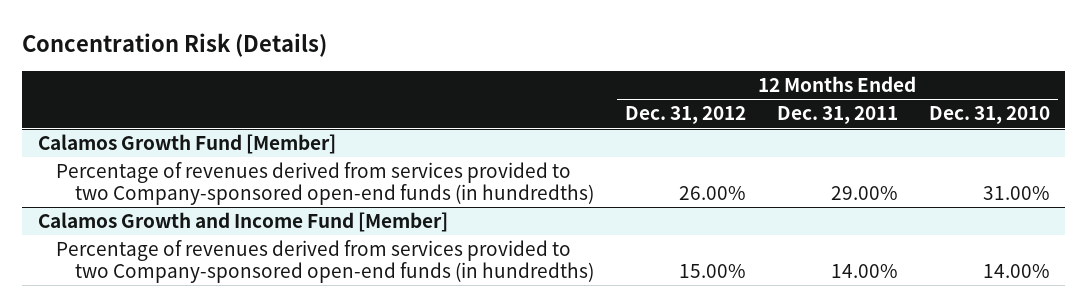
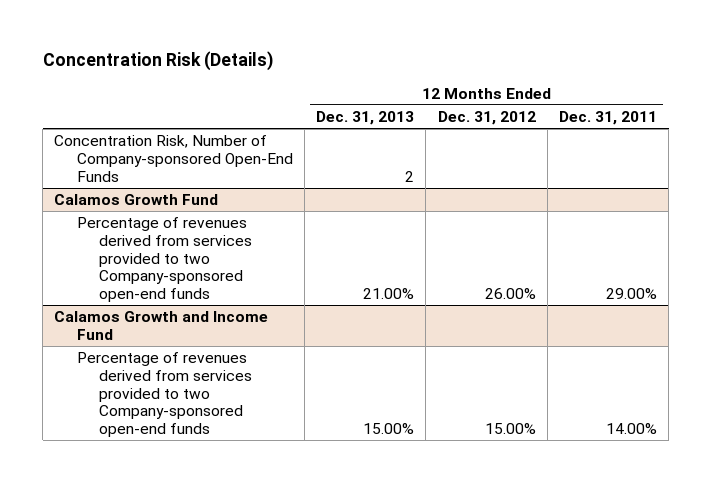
- | 12 Months Ended Dec. 31, 2012 | 12 Months Ended Dec. 31, 2011 | 12 Months Ended Dec. 31, 2010
+ | 12 Months Ended Dec. 31, 2013 | 12 Months Ended Dec. 31, 2012 | 12 Months Ended Dec. 31, 2011
- Calamos Growth Fund [Member]
- Percentage of revenues derived from services provided to two Company-sponsored open-end funds (in hundredths) | 26.00% | 29.00% | 31.00%
- Calamos Growth and Income Fund [Member]
- Percentage of revenues derived from services provided to two Company-sponsored open-end funds (in hundredths) | 15.00% | 14.00% | 14.00%
+ Concentration Risk, Number of Company-sponsored Open-End Funds | 2 | |
+ Calamos Growth Fund
+ Percentage of revenues derived from services provided to two Company-sponsored open-end funds | 21.00% | 26.00% | 29.00%
+ Calamos Growth and Income Fund
+ Percentage of revenues derived from services provided to two Company-sponsored open-end funds | 15.00% | 15.00% | 14.00%

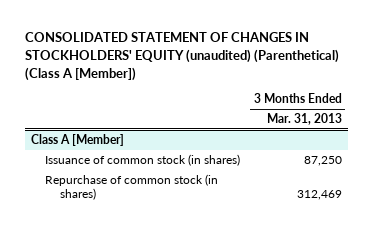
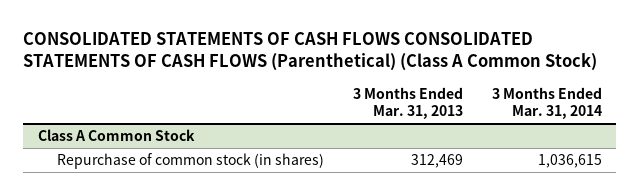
- CONSOLIDATED STATEMENT OF CHANGES IN STOCKHOLDERS' EQUITY (unaudited) (Parenthetical) (Class A [Member])
+ CONSOLIDATED STATEMENTS OF CASH FLOWS CONSOLIDATED STATEMENTS OF CASH FLOWS (Parenthetical) (Class A Common Stock)
- | 3 Months Ended Mar. 31, 2013
+ | 3 Months Ended Mar. 31, 2013 | 3 Months Ended Mar. 31, 2014
- Class A [Member]
- Issuance of common stock (in shares) | 87,250
+ Class A Common Stock

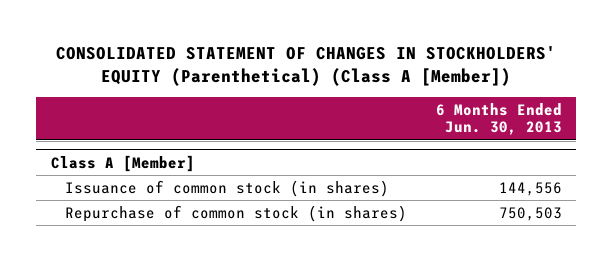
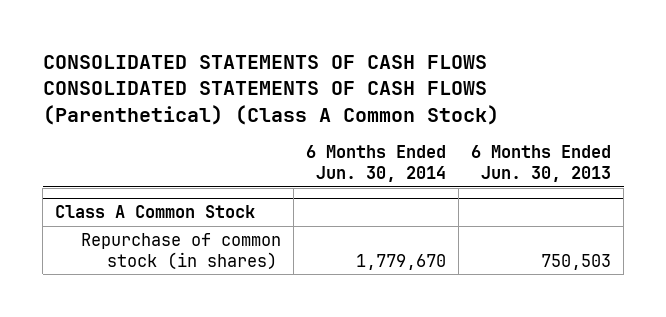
- CONSOLIDATED STATEMENT OF CHANGES IN STOCKHOLDERS' EQUITY (Parenthetical) (Class A [Member])
+ CONSOLIDATED STATEMENTS OF CASH FLOWS CONSOLIDATED STATEMENTS OF CASH FLOWS (Parenthetical) (Class A Common Stock)
- | 6 Months Ended Jun. 30, 2013
+ | 6 Months Ended Jun. 30, 2014 | 6 Months Ended Jun. 30, 2013
- Class A [Member]
- Issuance of common stock (in shares) | 144,556
+ Class A Common Stock

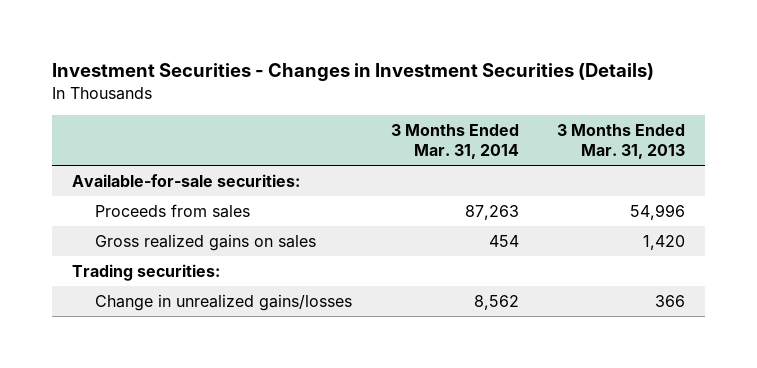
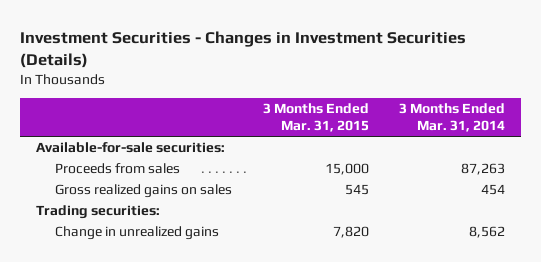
- | 3 Months Ended Mar. 31, 2014 | 3 Months Ended Mar. 31, 2013
+ | 3 Months Ended Mar. 31, 2015 | 3 Months Ended Mar. 31, 2014
- Change in unrealized gains/losses | 8,562 | 366
+ Change in unrealized gains | 7,820 | 8,562

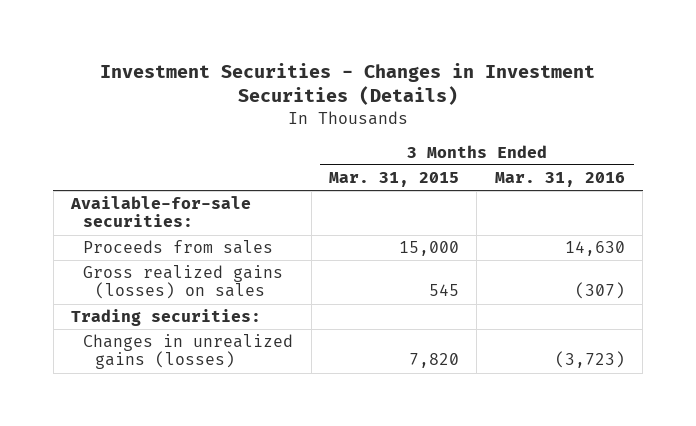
- | 3 Months Ended Mar. 31, 2015 | 3 Months Ended Mar. 31, 2014
+ | 3 Months Ended Mar. 31, 2015 | 3 Months Ended Mar. 31, 2016
- Gross realized gains on sales | 545 | 454
+ Gross realized gains (losses) on sales | 545 | (307)
- Change in unrealized gains | 7,820 | 8,562
+ Changes in unrealized gains (losses) | 7,820 | (3,723)

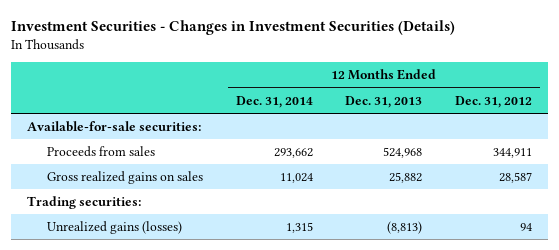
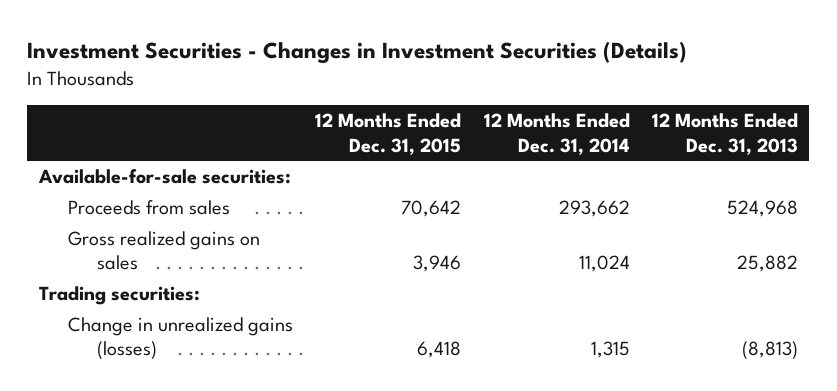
- | 12 Months Ended Dec. 31, 2014 | 12 Months Ended Dec. 31, 2013 | 12 Months Ended Dec. 31, 2012
+ | 12 Months Ended Dec. 31, 2015 | 12 Months Ended Dec. 31, 2014 | 12 Months Ended Dec. 31, 2013
- Unrealized gains (losses) | 1,315 | (8,813) | 94
+ Change in unrealized gains (losses) | 6,418 | 1,315 | (8,813)

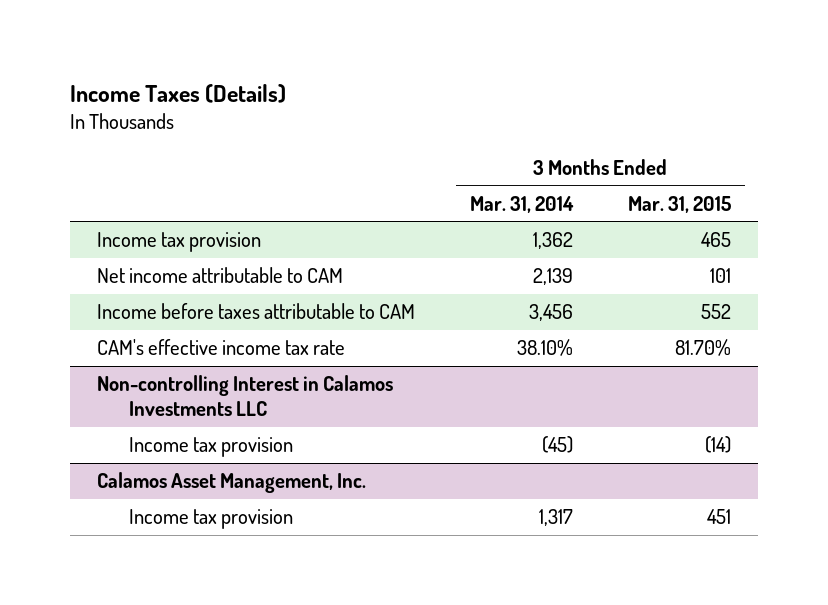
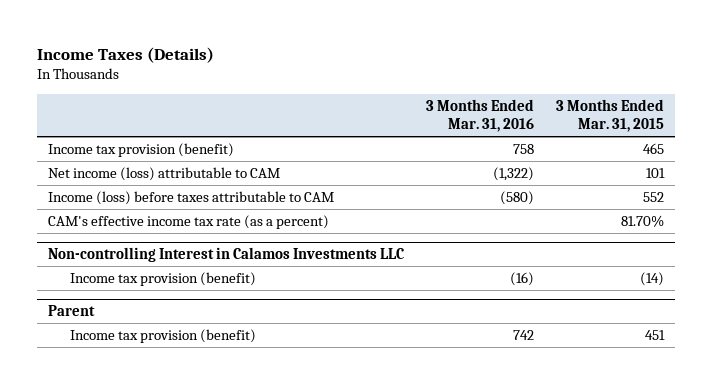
- | 3 Months Ended Mar. 31, 2014 | 3 Months Ended Mar. 31, 2015
+ | 3 Months Ended Mar. 31, 2016 | 3 Months Ended Mar. 31, 2015
- Income tax provision | 1,362 | 465
- Net income attributable to CAM | 2,139 | 101
- Income before taxes attributable to CAM | 3,456 | 552
- CAM's effective income tax rate | 38.10% | 81.70%
+ Income tax provision (benefit) | 758 | 465
+ Net income (loss) attributable to CAM | (1,322) | 101
+ Income (loss) before taxes attributable to CAM | (580) | 552
+ CAM's effective income tax rate (as a percent) | | 81.70%
@ Non-controlling Interest in Calamos Investments LLC
- Income tax provision | (45) | (14)
- Calamos Asset Management, Inc.
- Income tax provision | 1,317 | 451
@ Non-controlling Interest in Calamos Investments LLC
+ Income tax provision (benefit) | (16) | (14)
+ Parent
+ Income tax provision (benefit) | 742 | 451

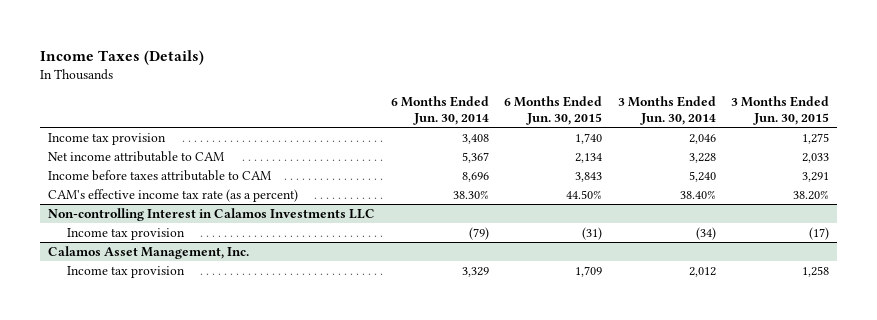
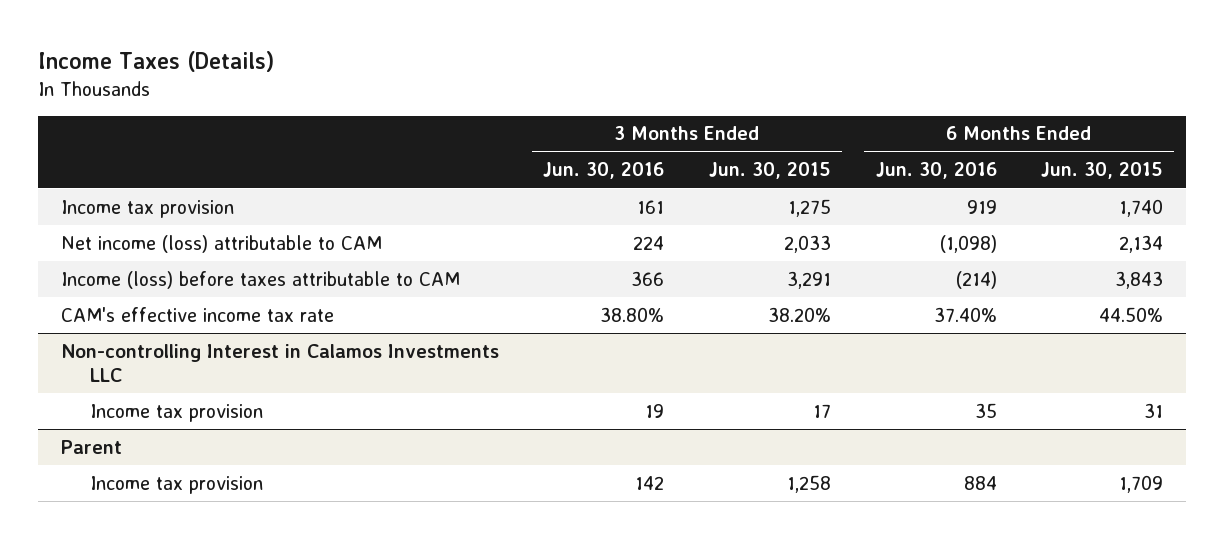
- | 6 Months Ended Jun. 30, 2014 | 6 Months Ended Jun. 30, 2015 | 3 Months Ended Jun. 30, 2014 | 3 Months Ended Jun. 30, 2015
+ | 3 Months Ended Jun. 30, 2016 | 3 Months Ended Jun. 30, 2015 | 6 Months Ended Jun. 30, 2016 | 6 Months Ended Jun. 30, 2015
- Net income attributable to CAM | 5,367 | 2,134 | 3,228 | 2,033
- Income before taxes attributable to CAM | 8,696 | 3,843 | 5,240 | 3,291
- CAM's effective income tax rate (as a percent) | 38.30% | 44.50% | 38.40% | 38.20%
+ Net income (loss) attributable to CAM | 224 | 2,033 | (1,098) | 2,134
+ Income (loss) before taxes attributable to CAM | 366 | 3,291 | (214) | 3,843
+ CAM's effective income tax rate | 38.80% | 38.20% | 37.40% | 44.50%
@ Non-controlling Interest in Calamos Investments LLC
- Income tax provision | (79) | (31) | (34) | (17)
- Calamos Asset Management, Inc.
@ Non-controlling Interest in Calamos Investments LLC
+ Income tax provision | 19 | 17 | 35 | 31
+ Parent

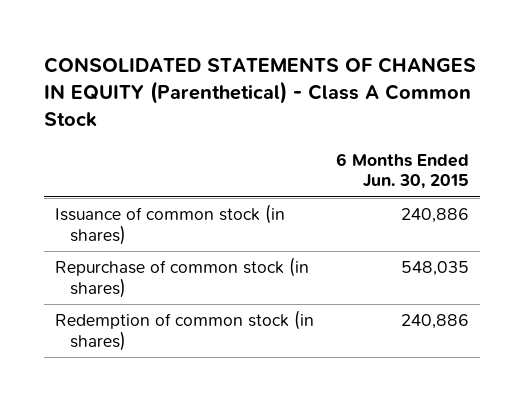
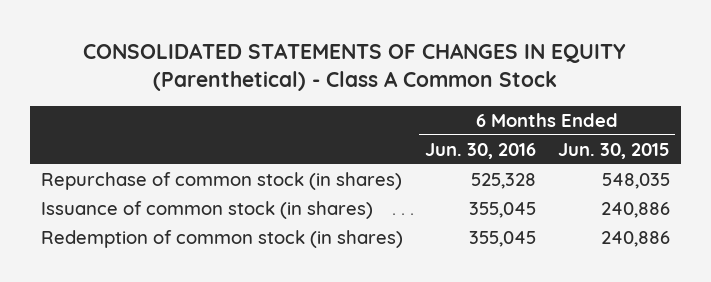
- | 6 Months Ended Jun. 30, 2015
+ | 6 Months Ended Jun. 30, 2016 | 6 Months Ended Jun. 30, 2015
moved down: Issuance of common stock (in shares) | 355,045 | 240,886

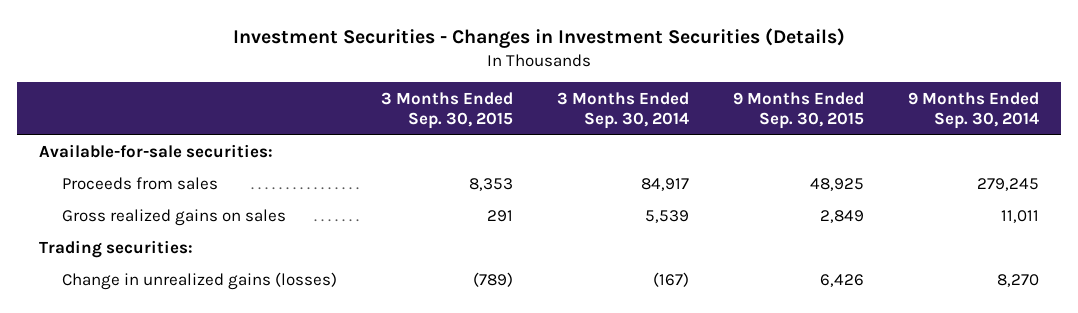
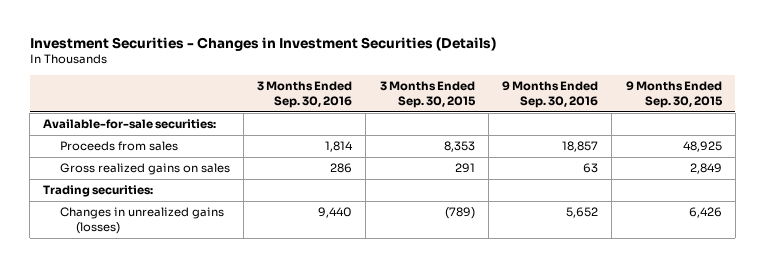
- | 3 Months Ended Sep. 30, 2015 | 3 Months Ended Sep. 30, 2014 | 9 Months Ended Sep. 30, 2015 | 9 Months Ended Sep. 30, 2014
+ | 3 Months Ended Sep. 30, 2016 | 3 Months Ended Sep. 30, 2015 | 9 Months Ended Sep. 30, 2016 | 9 Months Ended Sep. 30, 2015
- Change in unrealized gains (losses) | (789) | (167) | 6,426 | 8,270
+ Changes in unrealized gains (losses) | 9,440 | (789) | 5,652 | 6,426

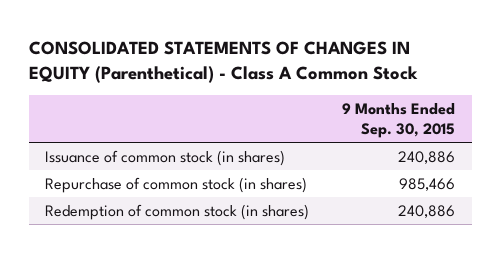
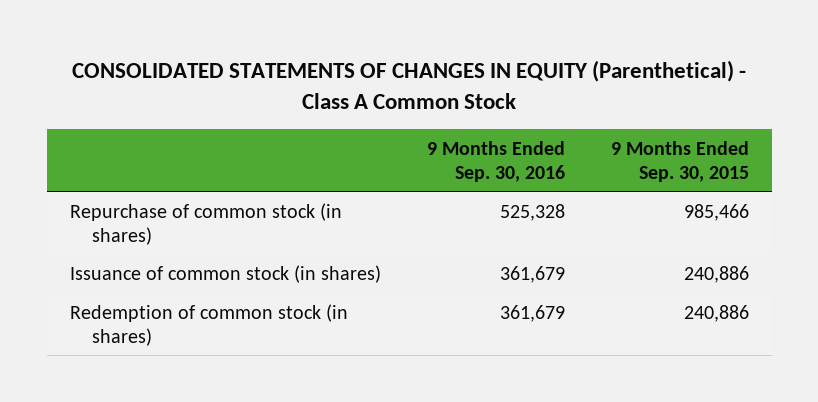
- | 9 Months Ended Sep. 30, 2015
+ | 9 Months Ended Sep. 30, 2016 | 9 Months Ended Sep. 30, 2015
moved down: Issuance of common stock (in shares) | 361,679 | 240,886

